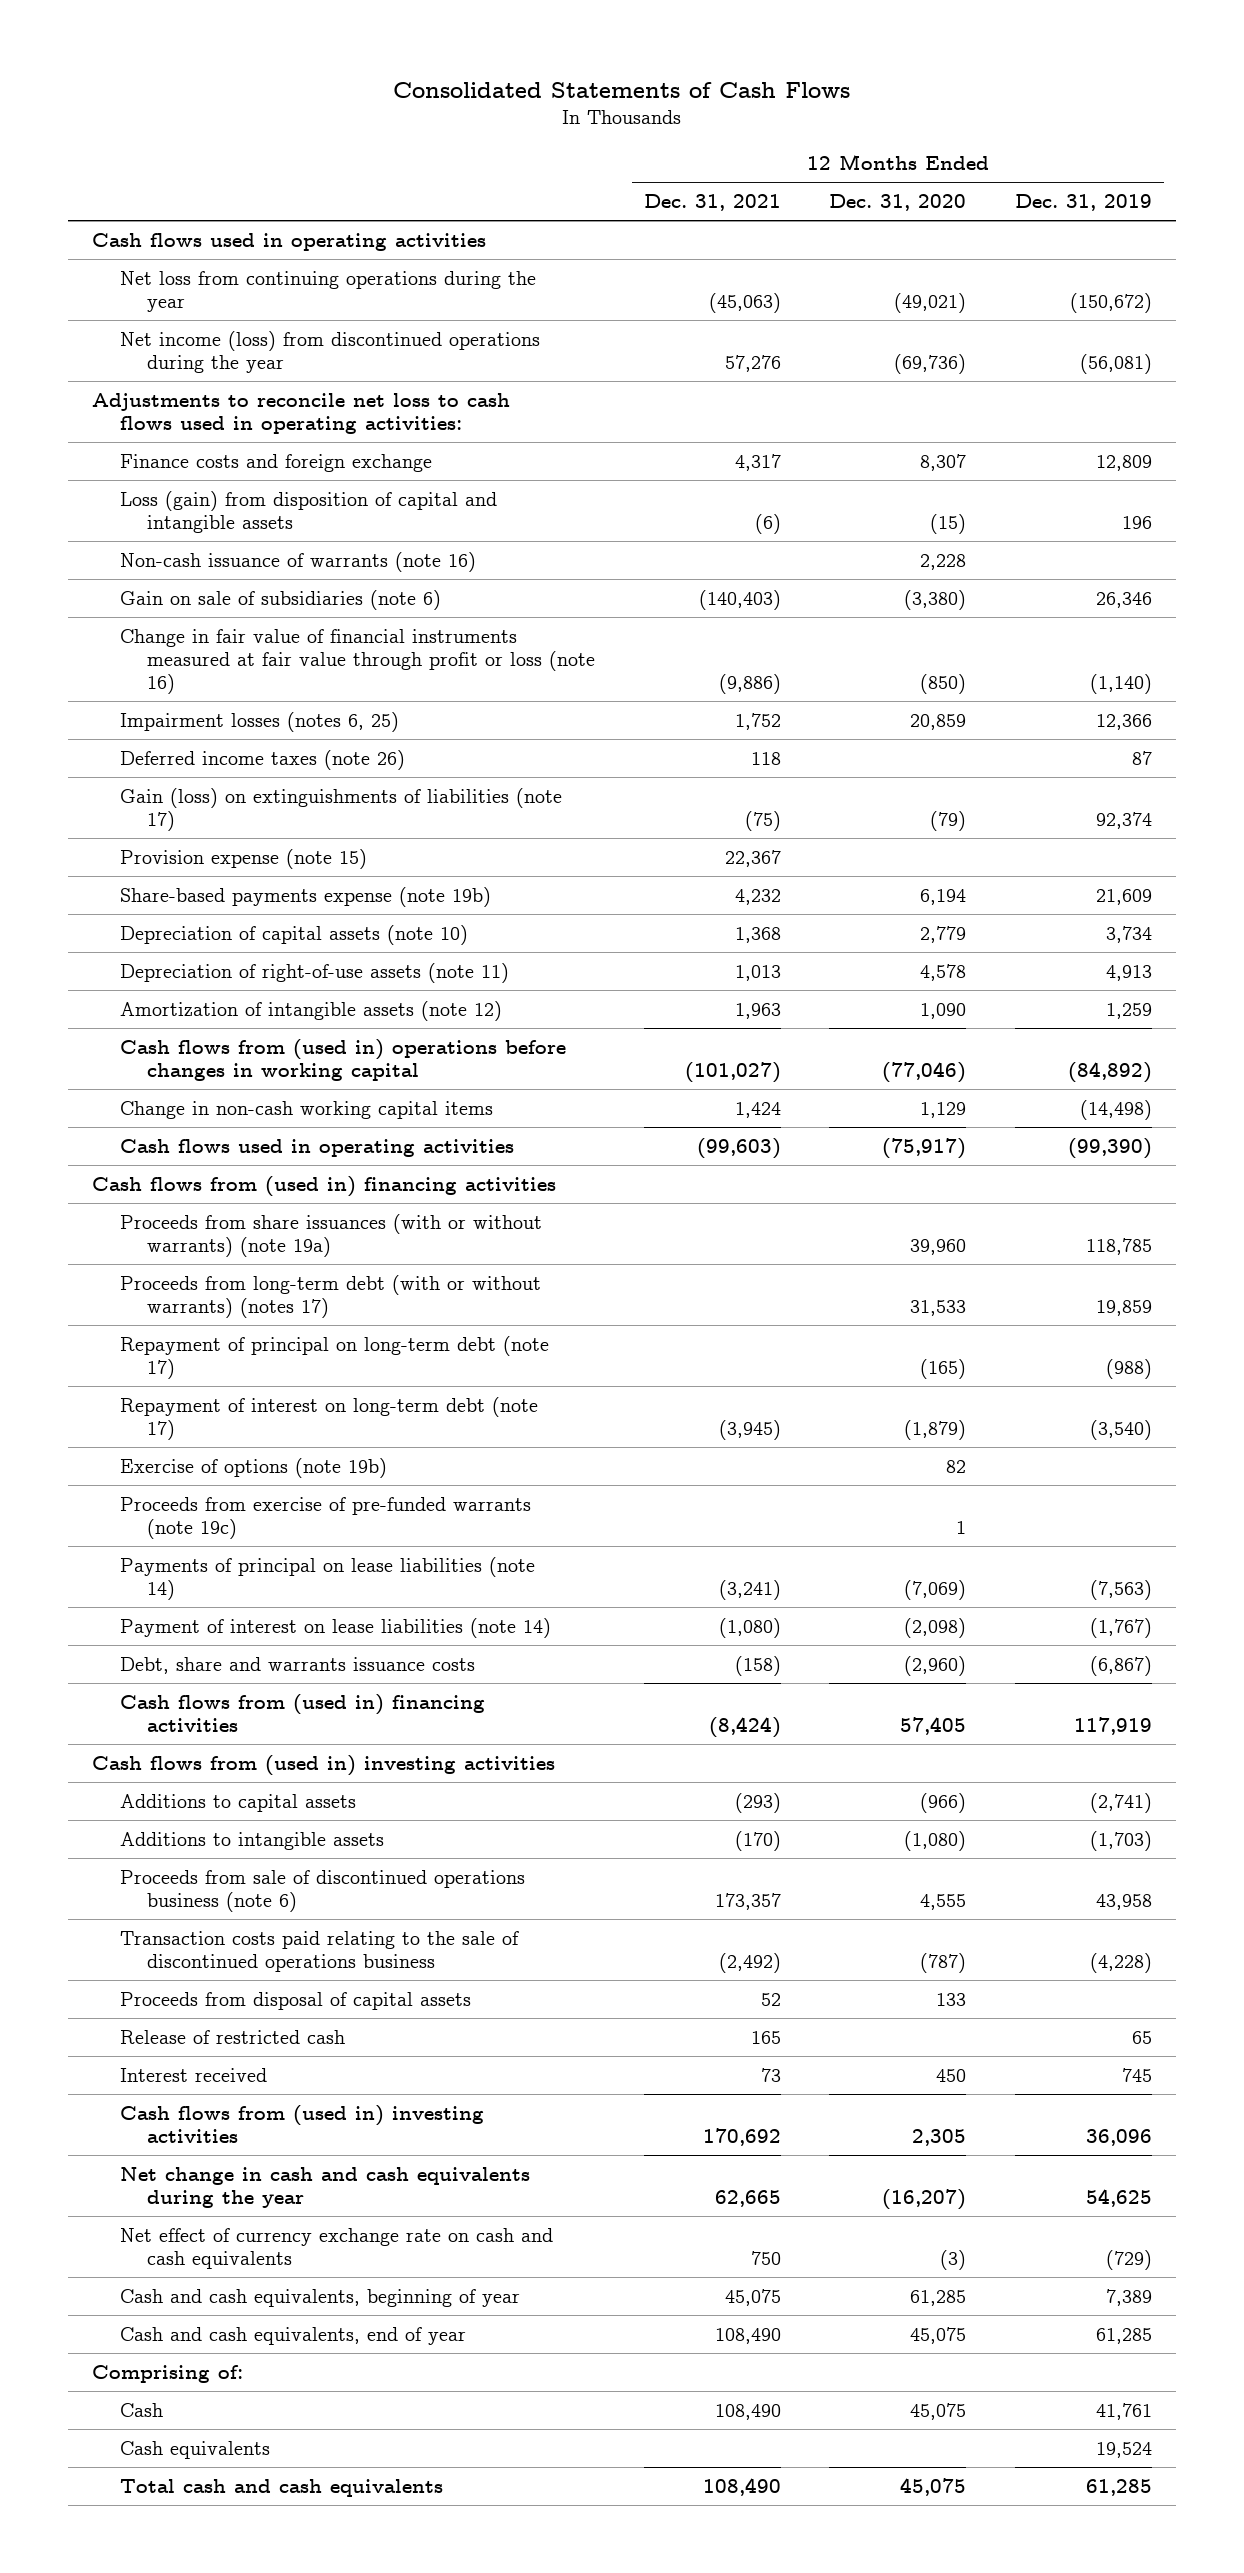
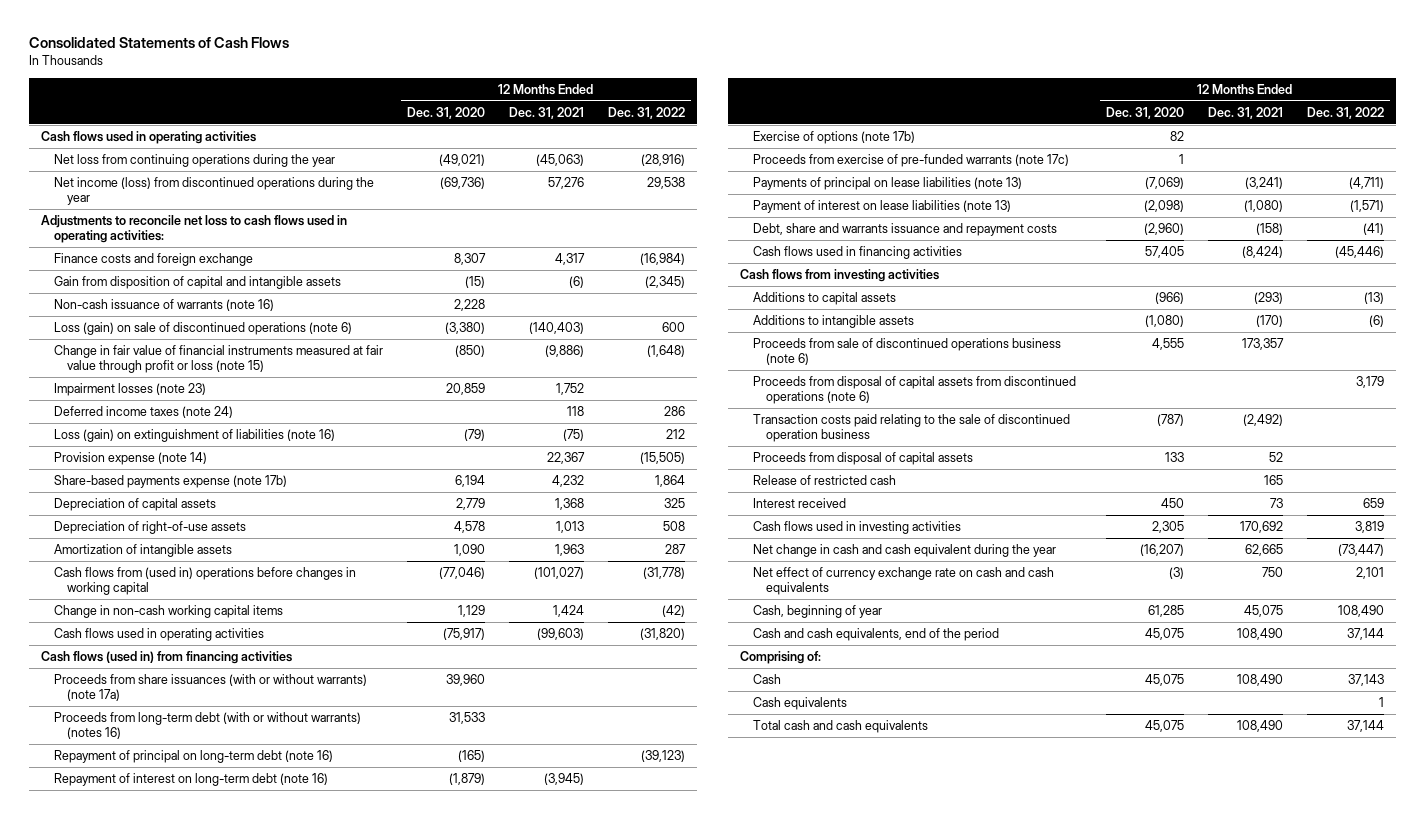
- | 12 Months Ended Dec. 31, 2021 | 12 Months Ended Dec. 31, 2020 | 12 Months Ended Dec. 31, 2019
+ | 12 Months Ended Dec. 31, 2020 | 12 Months Ended Dec. 31, 2021 | 12 Months Ended Dec. 31, 2022
- Loss (gain) from disposition of capital and intangible assets | (6) | (15) | 196
+ Gain from disposition of capital and intangible assets | (15) | (6) | (2,345)
- Gain on sale of subsidiaries (note 6) | (140,403) | (3,380) | 26,346
- Change in fair value of financial instruments measured at fair value through profit or loss (note 16) | (9,886) | (850) | (1,140)
- Impairment losses (notes 6, 25) | 1,752 | 20,859 | 12,366
- Deferred income taxes (note 26) | 118 | | 87
- Gain (loss) on extinguishments of liabilities (note 17) | (75) | (79) | 92,374
- Provision expense (note 15) | 22,367 | |
- Share-based payments expense (note 19b) | 4,232 | 6,194 | 21,609
- Depreciation of capital assets (note 10) | 1,368 | 2,779 | 3,734
- Depreciation of right-of-use assets (note 11) | 1,013 | 4,578 | 4,913
- Amortization of intangible assets (note 12) | 1,963 | 1,090 | 1,259
+ Loss (gain) on sale of discontinued operations (note 6) | (3,380) | (140,403) | 600
+ Change in fair value of financial instruments measured at fair value through profit or loss (note 15) | (850) | (9,886) | (1,648)
+ Impairment losses (note 23) | 20,859 | 1,752 |
+ Deferred income taxes (note 24) | | 118 | 286
+ Loss (gain) on extinguishment of liabilities (note 16) | (79) | (75) | 212
+ Provision expense (note 14) | | 22,367 | (15,505)
+ Share-based payments expense (note 17b) | 6,194 | 4,232 | 1,864
+ Depreciation of capital assets | 2,779 | 1,368 | 325
+ Depreciation of right-of-use assets | 4,578 | 1,013 | 508
+ Amortization of intangible assets | 1,090 | 1,963 | 287
- Cash flows from (used in) financing activities
- Proceeds from share issuances (with or without warrants) (note 19a) | | 39,960 | 118,785
- Proceeds from long-term debt (with or without warrants) (notes 17) | | 31,533 | 19,859
- Repayment of principal on long-term debt (note 17) | | (165) | (988)
- Repayment of interest on long-term debt (note 17) | (3,945) | (1,879) | (3,540)
- Exercise of options (note 19b) | | 82 |
- Proceeds from exercise of pre-funded warrants (note 19c) | | 1 |
- Payments of principal on lease liabilities (note 14) | (3,241) | (7,069) | (7,563)
- Payment of interest on lease liabilities (note 14) | (1,080) | (2,098) | (1,767)
- Debt, share and warrants issuance costs | (158) | (2,960) | (6,867)
- Cash flows from (used in) financing activities | (8,424) | 57,405 | 117,919
- Cash flows from (used in) investing activities
+ Cash flows (used in) from financing activities
+ Proceeds from share issuances (with or without warrants) (note 17a) | 39,960 | |
+ Proceeds from long-term debt (with or without warrants) (notes 16) | 31,533 | |
+ Repayment of principal on long-term debt (note 16) | (165) | | (39,123)
+ Repayment of interest on long-term debt (note 16) | (1,879) | (3,945) |
+ Exercise of options (note 17b) | 82 | |
+ Proceeds from exercise of pre-funded warrants (note 17c) | 1 | |
+ Payments of principal on lease liabilities (note 13) | (7,069) | (3,241) | (4,711)
+ Payment of interest on lease liabilities (note 13) | (2,098) | (1,080) | (1,571)
+ Debt, share and warrants issuance and repayment costs | (2,960) | (158) | (41)
+ Cash flows used in financing activities | 57,405 | (8,424) | (45,446)
+ Cash flows from investing activities
- Transaction costs paid relating to the sale of discontinued operations business | (2,492) | (787) | (4,228)
+ Proceeds from disposal of capital assets from discontinued operations (note 6) | | | 3,179
+ Transaction costs paid relating to the sale of discontinued operation business | (787) | (2,492) |
- Cash flows from (used in) investing activities | 170,692 | 2,305 | 36,096
- Net change in cash and cash equivalents during the year | 62,665 | (16,207) | 54,625
+ Cash flows used in investing activities | 2,305 | 170,692 | 3,819
+ Net change in cash and cash equivalent during the year | (16,207) | 62,665 | (73,447)
- Cash and cash equivalents, beginning of year | 45,075 | 61,285 | 7,389
- Cash and cash equivalents, end of year | 108,490 | 45,075 | 61,285
+ Cash, beginning of year | 61,285 | 45,075 | 108,490
+ Cash and cash equivalents, end of the period | 45,075 | 108,490 | 37,144

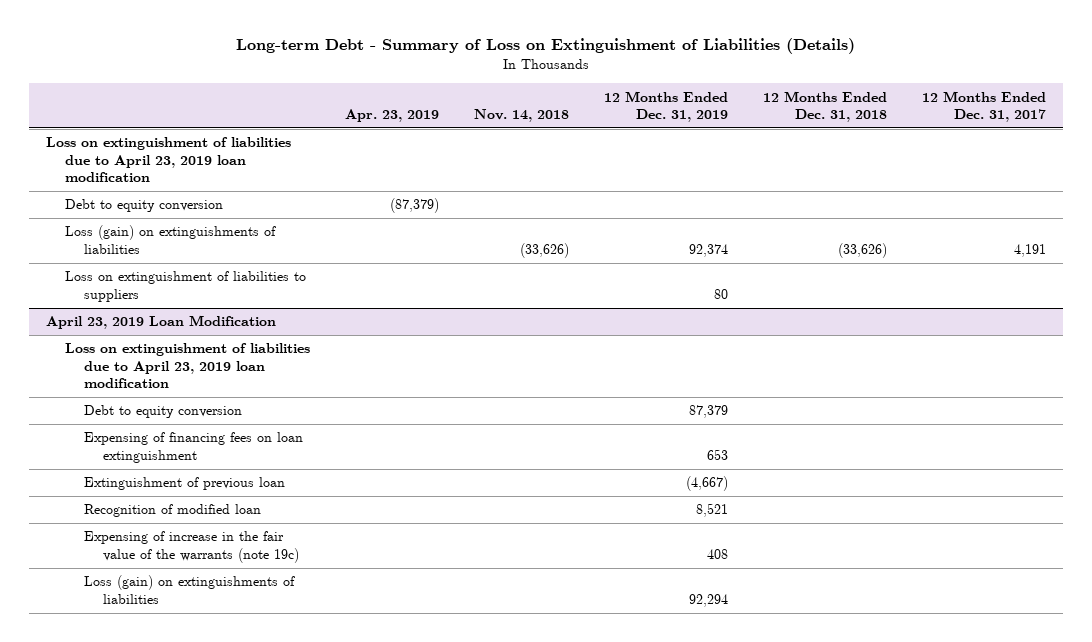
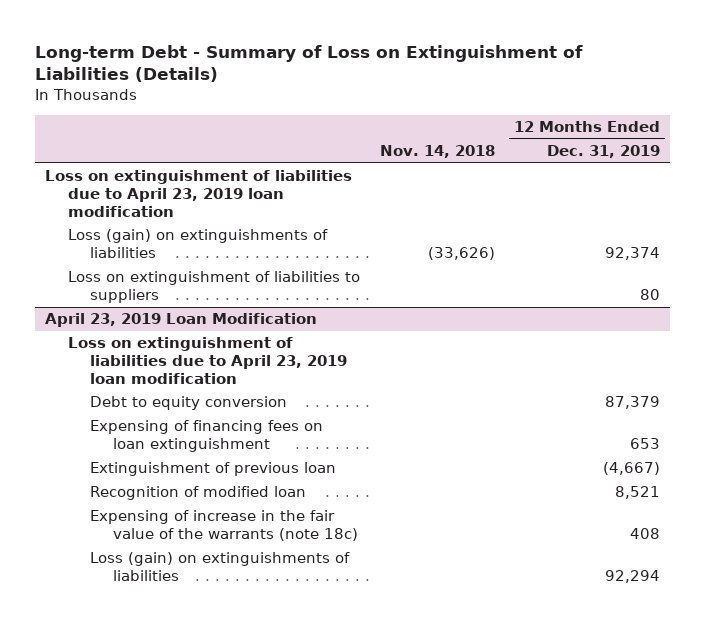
- | Apr. 23, 2019 | Nov. 14, 2018 | 12 Months Ended Dec. 31, 2019 | 12 Months Ended Dec. 31, 2018 | 12 Months Ended Dec. 31, 2017
+ | Nov. 14, 2018 | 12 Months Ended Dec. 31, 2019
- Debt to equity conversion | (87,379) | | | |
@ April 23, 2019 Loan Modification
- Expensing of increase in the fair value of the warrants (note 19c) | | | 408 | |
+ Expensing of increase in the fair value of the warrants (note 18c) | | 408

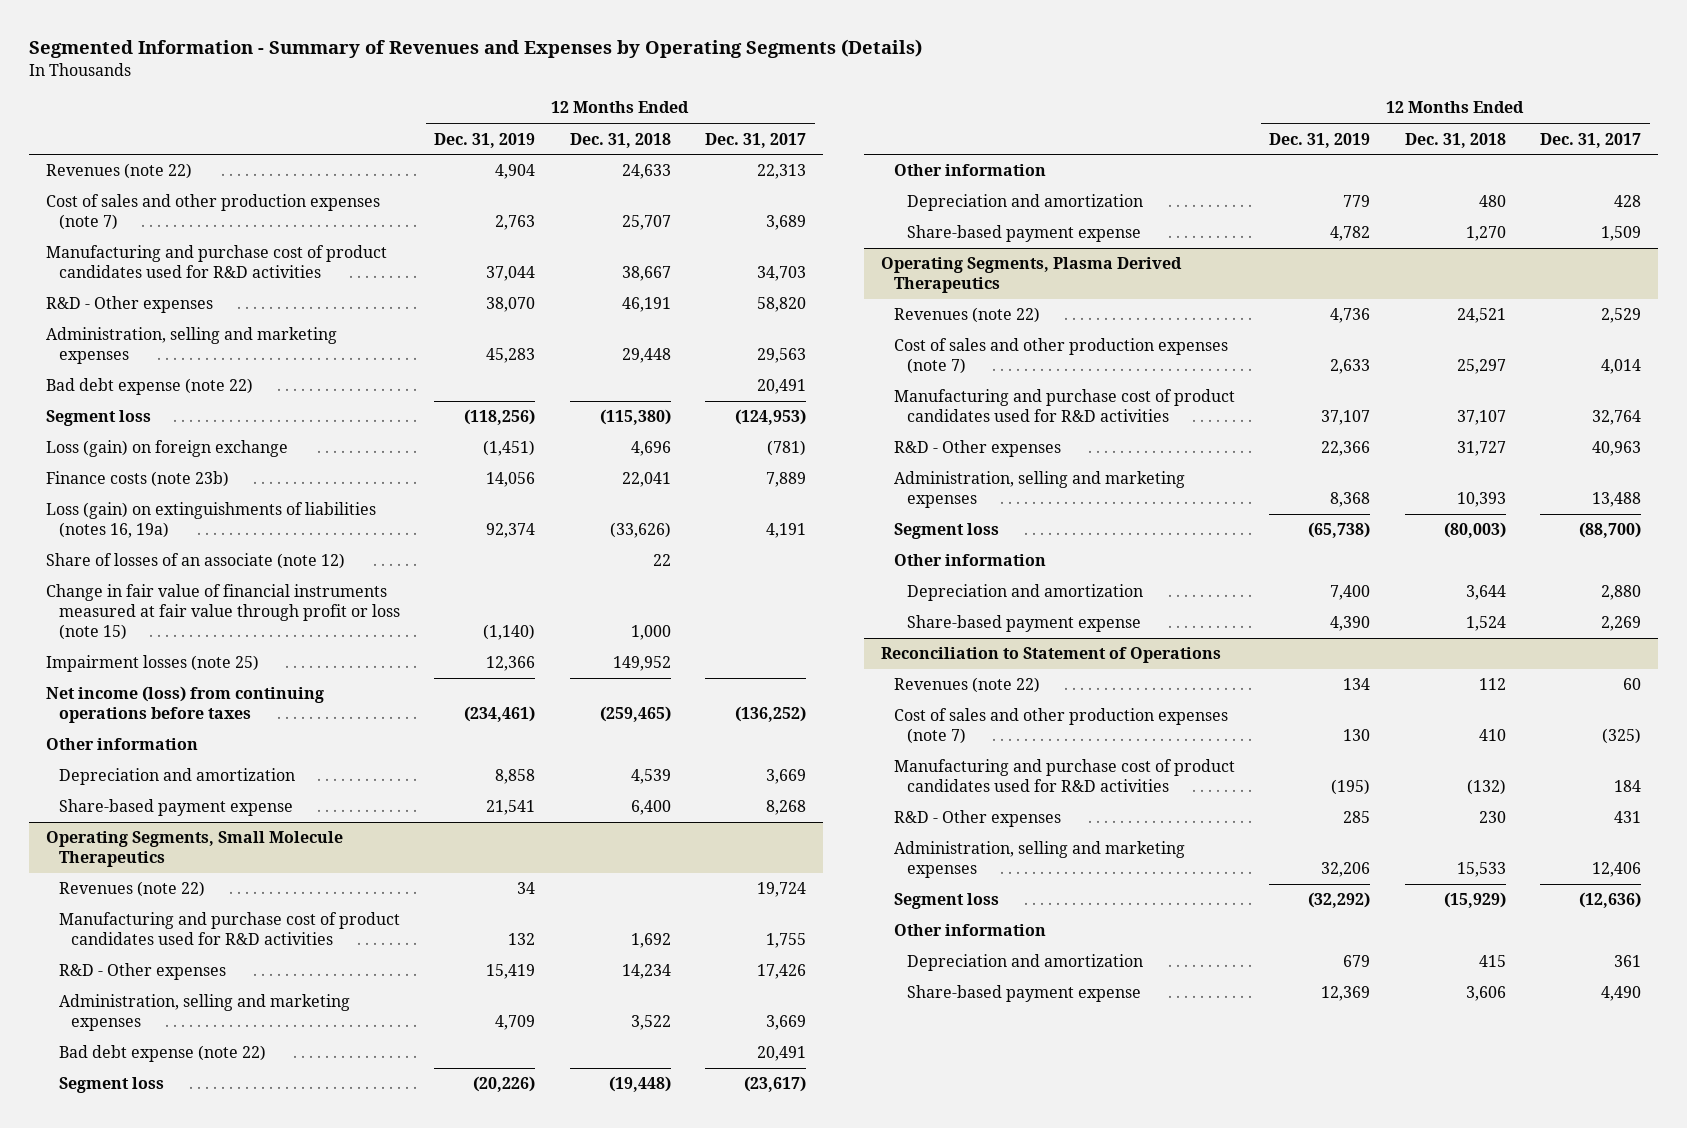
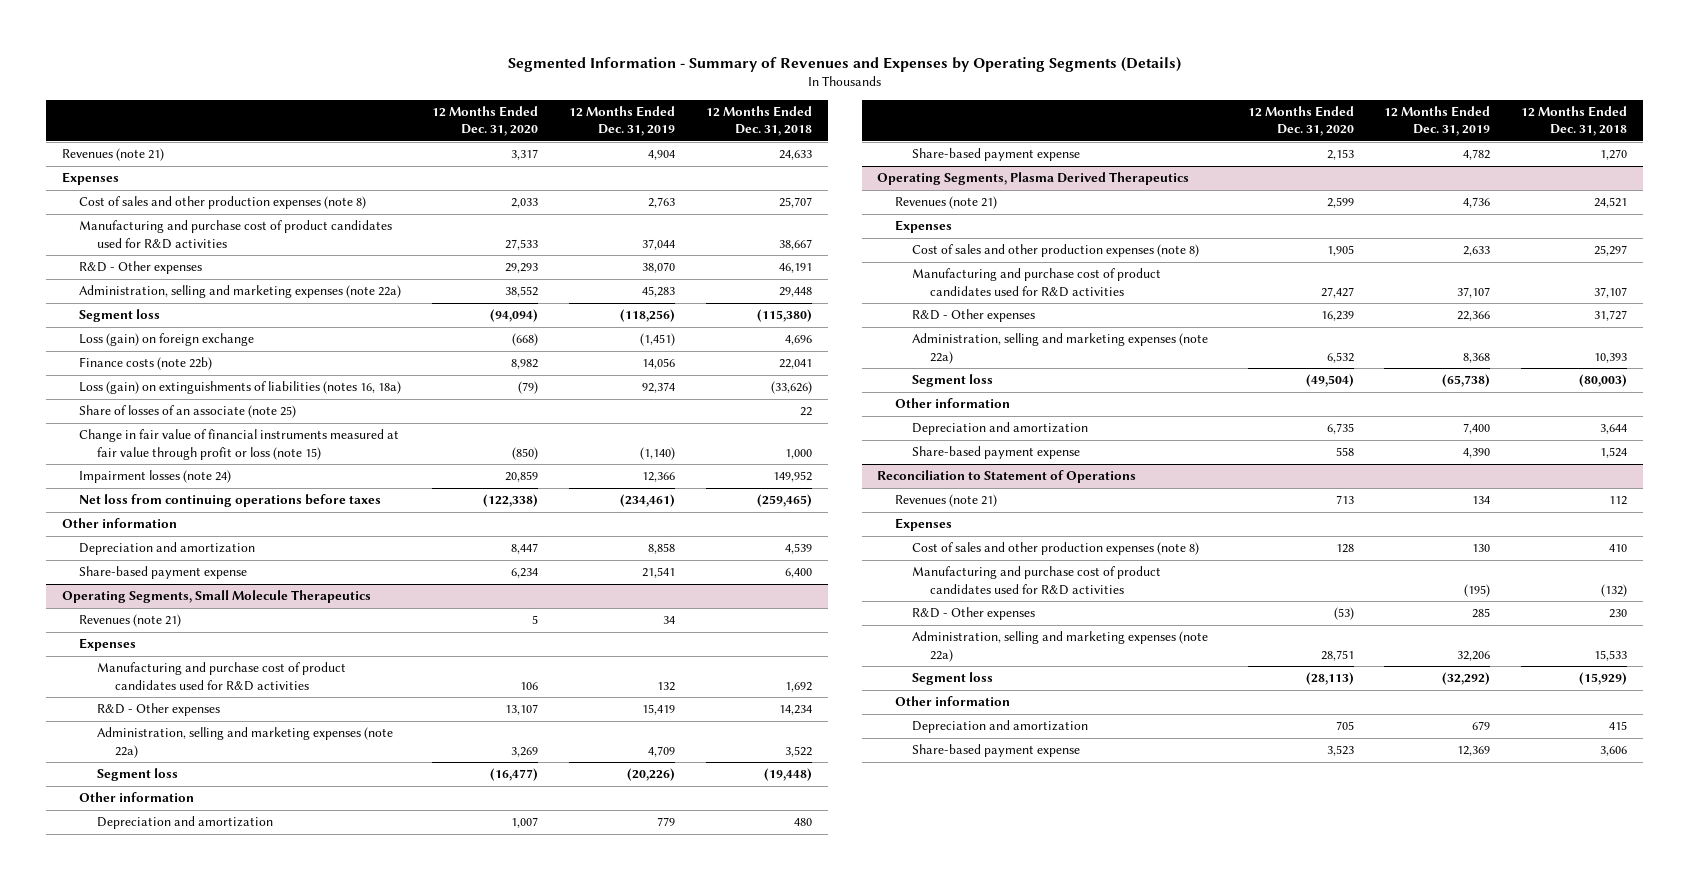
- | 12 Months Ended Dec. 31, 2019 | 12 Months Ended Dec. 31, 2018 | 12 Months Ended Dec. 31, 2017
+ | 12 Months Ended Dec. 31, 2020 | 12 Months Ended Dec. 31, 2019 | 12 Months Ended Dec. 31, 2018
- Revenues (note 22) | 4,904 | 24,633 | 22,313
- Cost of sales and other production expenses (note 7) | 2,763 | 25,707 | 3,689
+ Revenues (note 21) | 3,317 | 4,904 | 24,633
+ Expenses
+ Cost of sales and other production expenses (note 8) | 2,033 | 2,763 | 25,707
- Administration, selling and marketing expenses | 45,283 | 29,448 | 29,563
- Bad debt expense (note 22) | | | 20,491
+ Administration, selling and marketing expenses (note 22a) | 38,552 | 45,283 | 29,448
- Finance costs (note 23b) | 14,056 | 22,041 | 7,889
- Loss (gain) on extinguishments of liabilities (notes 16, 19a) | 92,374 | (33,626) | 4,191
- Share of losses of an associate (note 12) | | 22 |
+ Finance costs (note 22b) | 8,982 | 14,056 | 22,041
+ Loss (gain) on extinguishments of liabilities (notes 16, 18a) | (79) | 92,374 | (33,626)
+ Share of losses of an associate (note 25) | | | 22
- Impairment losses (note 25) | 12,366 | 149,952 |
- Net income (loss) from continuing operations before taxes | (234,461) | (259,465) | (136,252)
+ Impairment losses (note 24) | 20,859 | 12,366 | 149,952
+ Net loss from continuing operations before taxes | (122,338) | (234,461) | (259,465)
@ Operating Segments, Small Molecule Therapeutics
- Revenues (note 22) | 34 | | 19,724
+ Revenues (note 21) | 5 | 34 |
+ Expenses
- Administration, selling and marketing expenses | 4,709 | 3,522 | 3,669
- Bad debt expense (note 22) | | | 20,491
+ Administration, selling and marketing expenses (note 22a) | 3,269 | 4,709 | 3,522
@ Operating Segments, Plasma Derived Therapeutics
- Revenues (note 22) | 4,736 | 24,521 | 2,529
- Cost of sales and other production expenses (note 7) | 2,633 | 25,297 | 4,014
+ Revenues (note 21) | 2,599 | 4,736 | 24,521
+ Expenses
+ Cost of sales and other production expenses (note 8) | 1,905 | 2,633 | 25,297
- Administration, selling and marketing expenses | 8,368 | 10,393 | 13,488
+ Administration, selling and marketing expenses (note 22a) | 6,532 | 8,368 | 10,393
@ Reconciliation to Statement of Operations
- Revenues (note 22) | 134 | 112 | 60
- Cost of sales and other production expenses (note 7) | 130 | 410 | (325)
+ Revenues (note 21) | 713 | 134 | 112
+ Expenses
+ Cost of sales and other production expenses (note 8) | 128 | 130 | 410
- Administration, selling and marketing expenses | 32,206 | 15,533 | 12,406
+ Administration, selling and marketing expenses (note 22a) | 28,751 | 32,206 | 15,533

